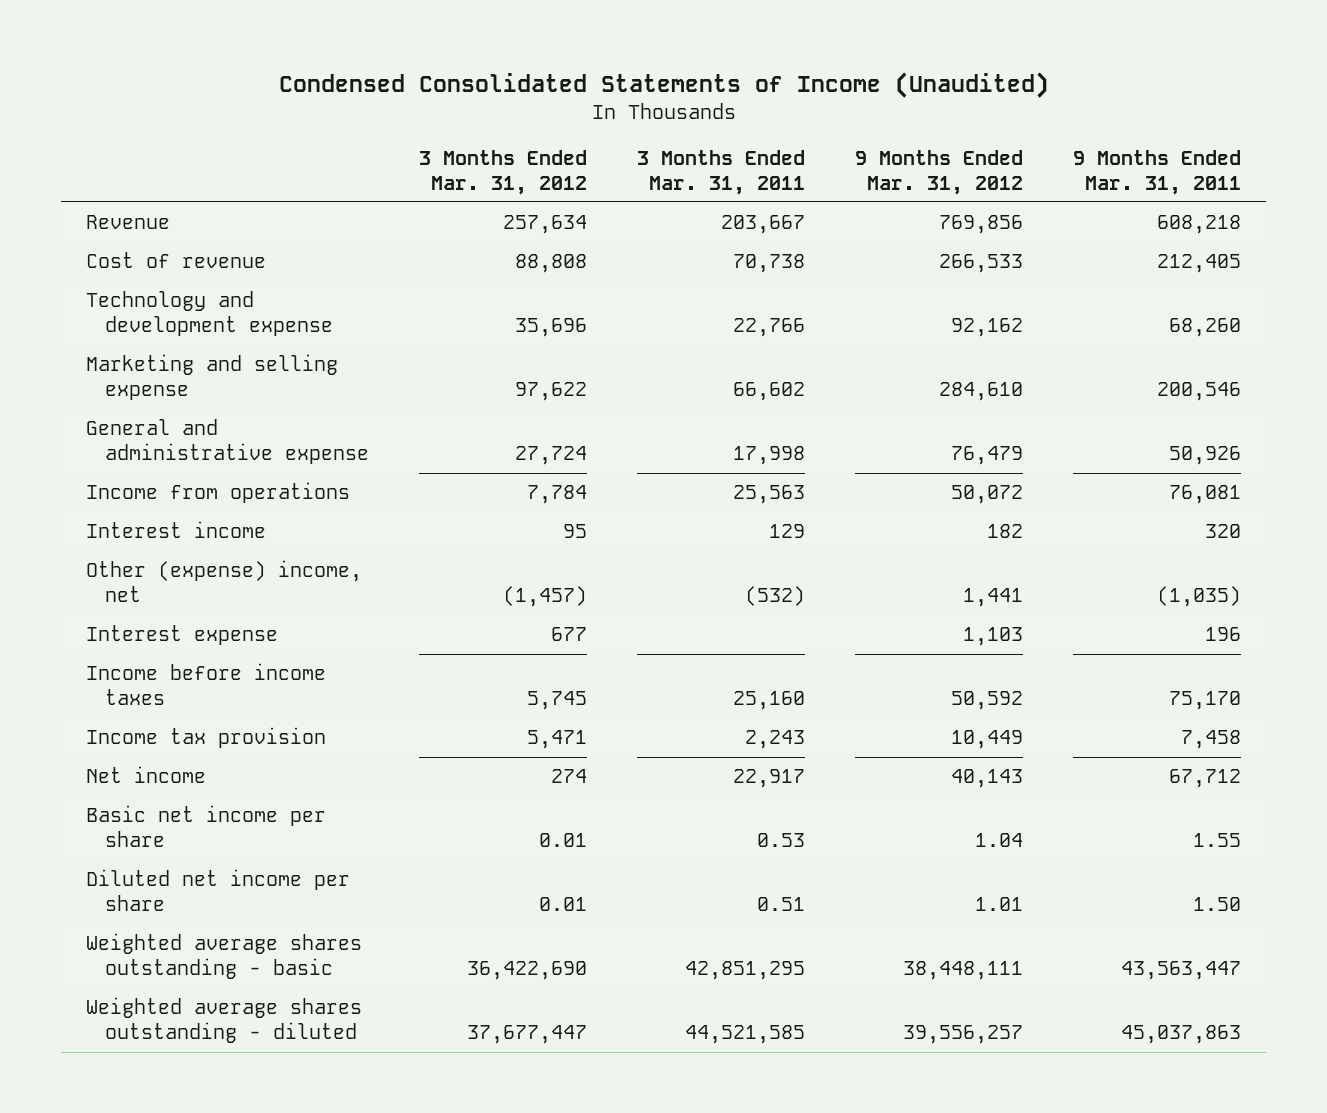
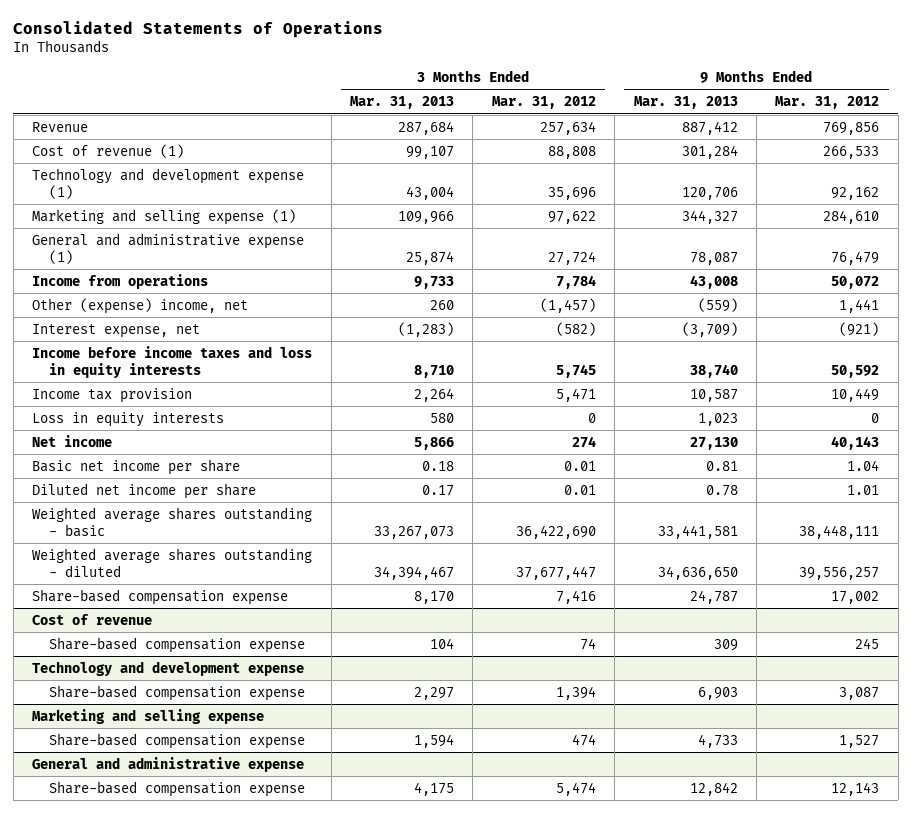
- Condensed Consolidated Statements of Income (Unaudited)
+ Consolidated Statements of Operations
- | 3 Months Ended Mar. 31, 2012 | 3 Months Ended Mar. 31, 2011 | 9 Months Ended Mar. 31, 2012 | 9 Months Ended Mar. 31, 2011
+ | 3 Months Ended Mar. 31, 2013 | 3 Months Ended Mar. 31, 2012 | 9 Months Ended Mar. 31, 2013 | 9 Months Ended Mar. 31, 2012
- Cost of revenue | 88,808 | 70,738 | 266,533 | 212,405
- Technology and development expense | 35,696 | 22,766 | 92,162 | 68,260
- Marketing and selling expense | 97,622 | 66,602 | 284,610 | 200,546
- General and administrative expense | 27,724 | 17,998 | 76,479 | 50,926
+ Cost of revenue (1) | 99,107 | 88,808 | 301,284 | 266,533
+ Technology and development expense (1) | 43,004 | 35,696 | 120,706 | 92,162
+ Marketing and selling expense (1) | 109,966 | 97,622 | 344,327 | 284,610
+ General and administrative expense (1) | 25,874 | 27,724 | 78,087 | 76,479
- Interest income | 95 | 129 | 182 | 320
- Interest expense | 677 | | 1,103 | 196
- Income before income taxes | 5,745 | 25,160 | 50,592 | 75,170
+ Interest expense, net | (1,283) | (582) | (3,709) | (921)
+ Income before income taxes and loss in equity interests | 8,710 | 5,745 | 38,740 | 50,592
+ Loss in equity interests | 580 | 0 | 1,023 | 0
+ Share-based compensation expense | 8,170 | 7,416 | 24,787 | 17,002
+ Cost of revenue
+ Share-based compensation expense | 104 | 74 | 309 | 245
+ Technology and development expense
+ Share-based compensation expense | 2,297 | 1,394 | 6,903 | 3,087
+ Marketing and selling expense
+ Share-based compensation expense | 1,594 | 474 | 4,733 | 1,527
+ General and administrative expense
+ Share-based compensation expense | 4,175 | 5,474 | 12,842 | 12,143

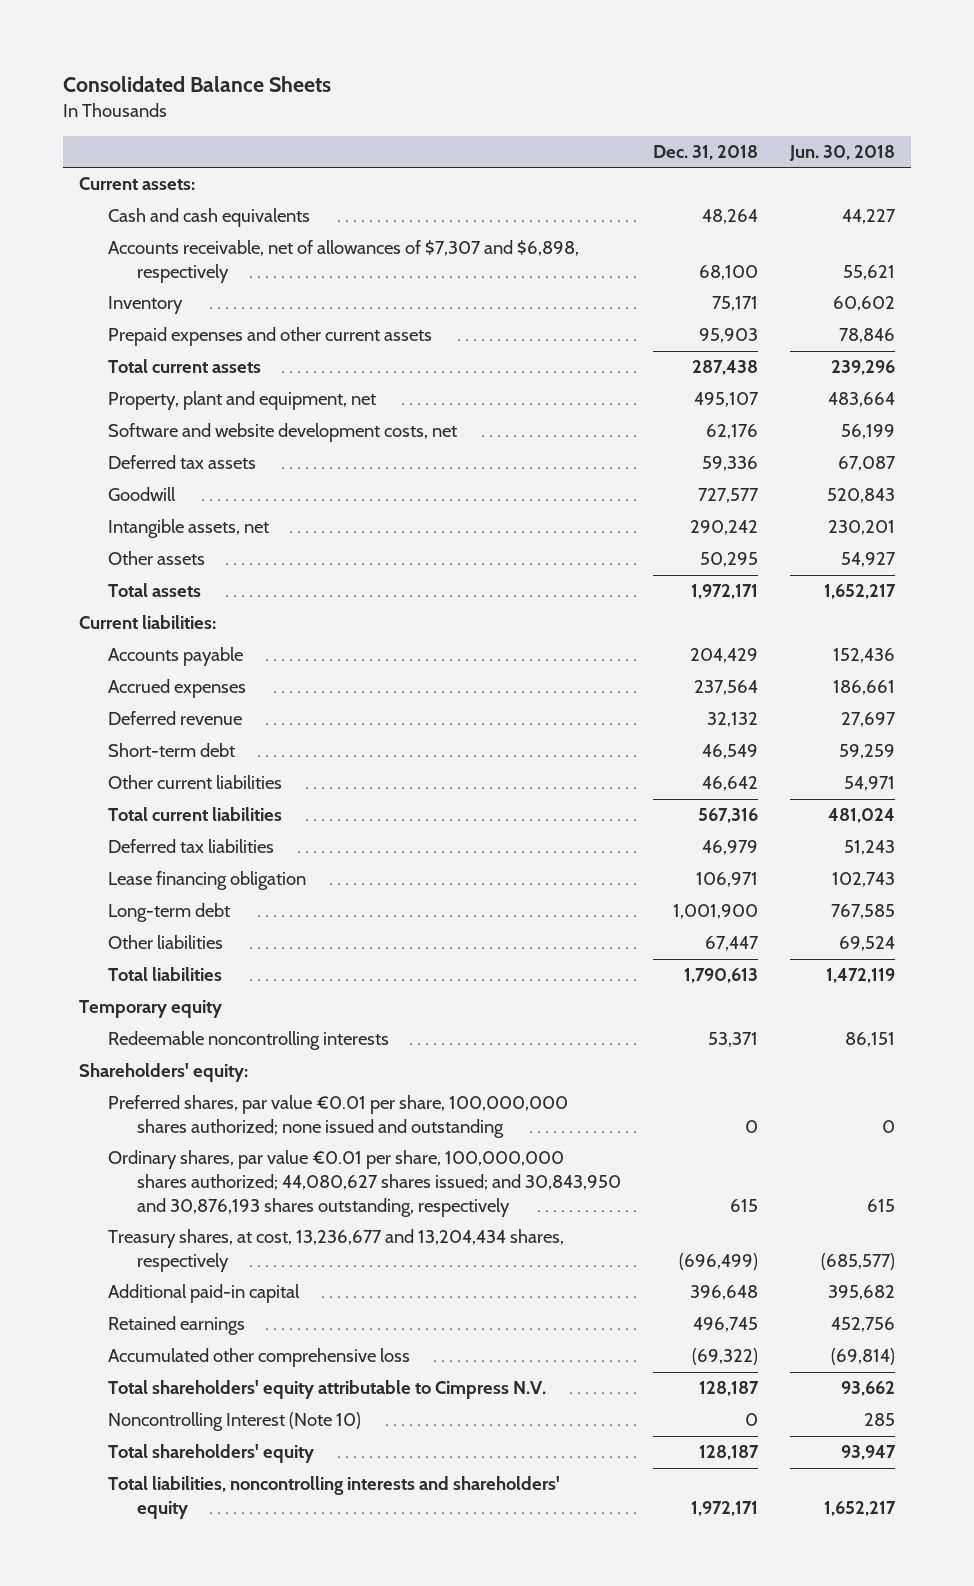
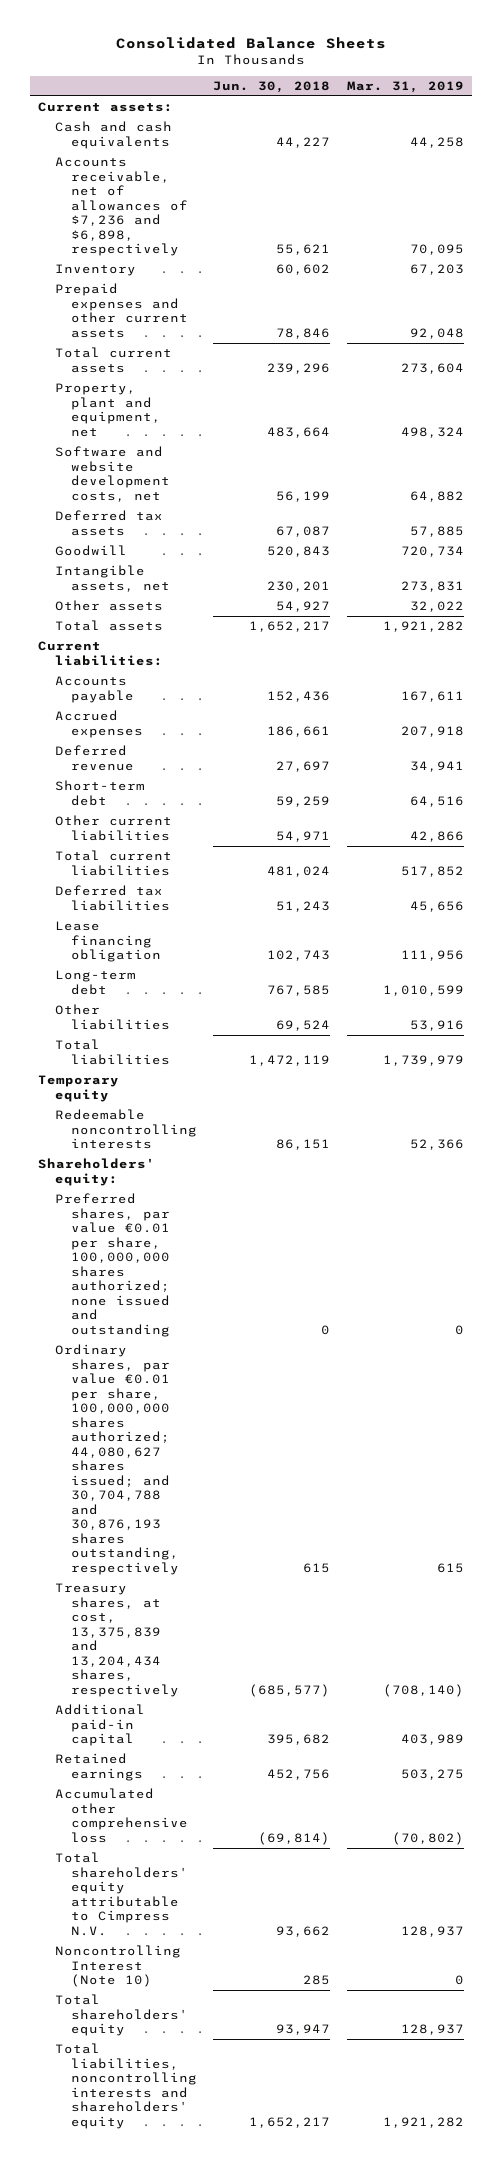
- | Dec. 31, 2018 | Jun. 30, 2018
+ | Jun. 30, 2018 | Mar. 31, 2019
- Accounts receivable, net of allowances of $7,307 and $6,898, respectively | 68,100 | 55,621
+ Accounts receivable, net of allowances of $7,236 and $6,898, respectively | 55,621 | 70,095
- Ordinary shares, par value €0.01 per share, 100,000,000 shares authorized; 44,080,627 shares issued; and 30,843,950 and 30,876,193 shares outstanding, respectively | 615 | 615
- Treasury shares, at cost, 13,236,677 and 13,204,434 shares, respectively | (696,499) | (685,577)
+ Ordinary shares, par value €0.01 per share, 100,000,000 shares authorized; 44,080,627 shares issued; and 30,704,788 and 30,876,193 shares outstanding, respectively | 615 | 615
+ Treasury shares, at cost, 13,375,839 and 13,204,434 shares, respectively | (685,577) | (708,140)

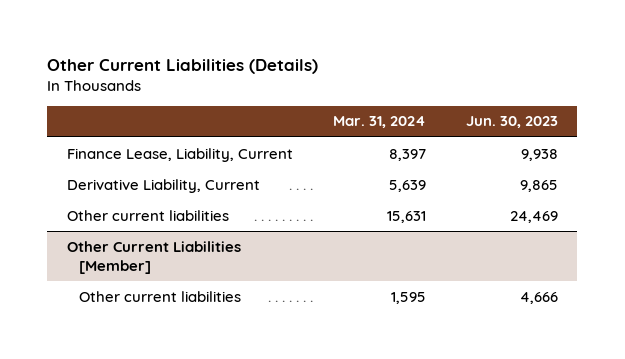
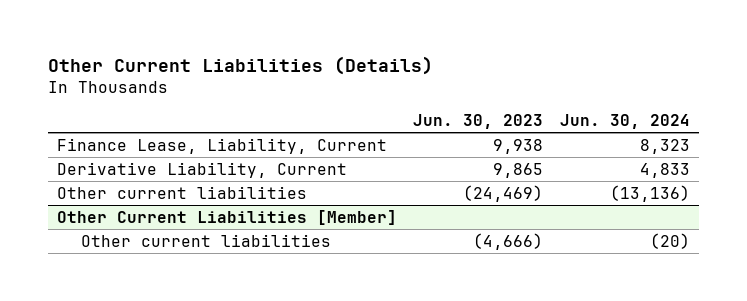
- | Mar. 31, 2024 | Jun. 30, 2023
+ | Jun. 30, 2023 | Jun. 30, 2024
- Other current liabilities | 15,631 | 24,469
+ Other current liabilities | (24,469) | (13,136)
@ Other Current Liabilities [Member]
- Other current liabilities | 1,595 | 4,666
+ Other current liabilities | (4,666) | (20)

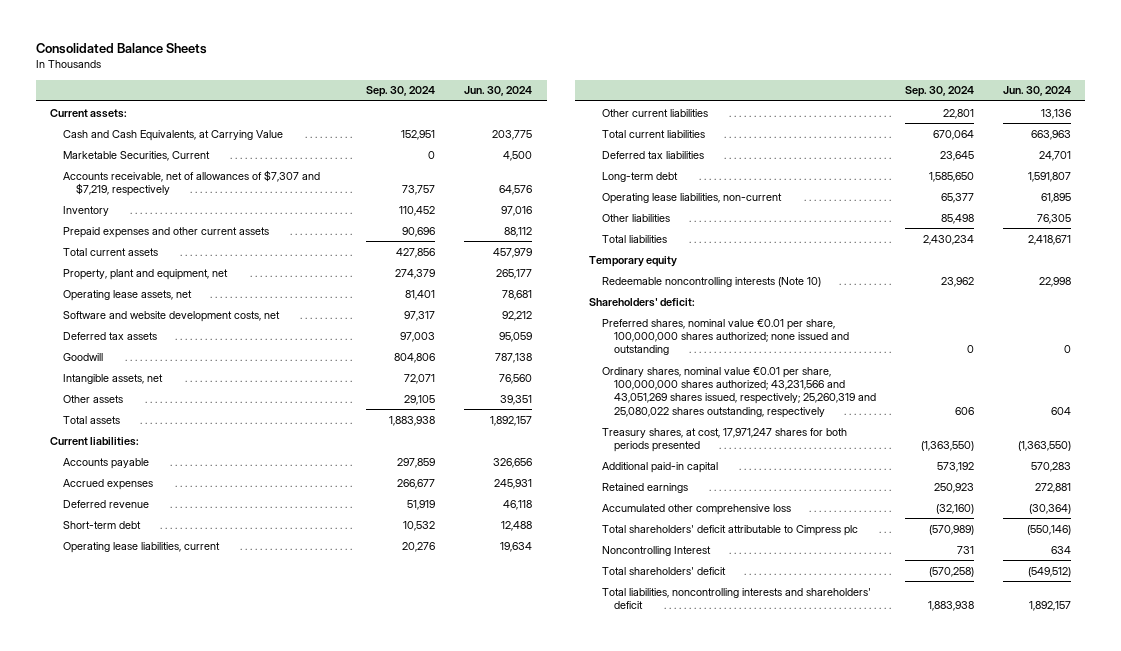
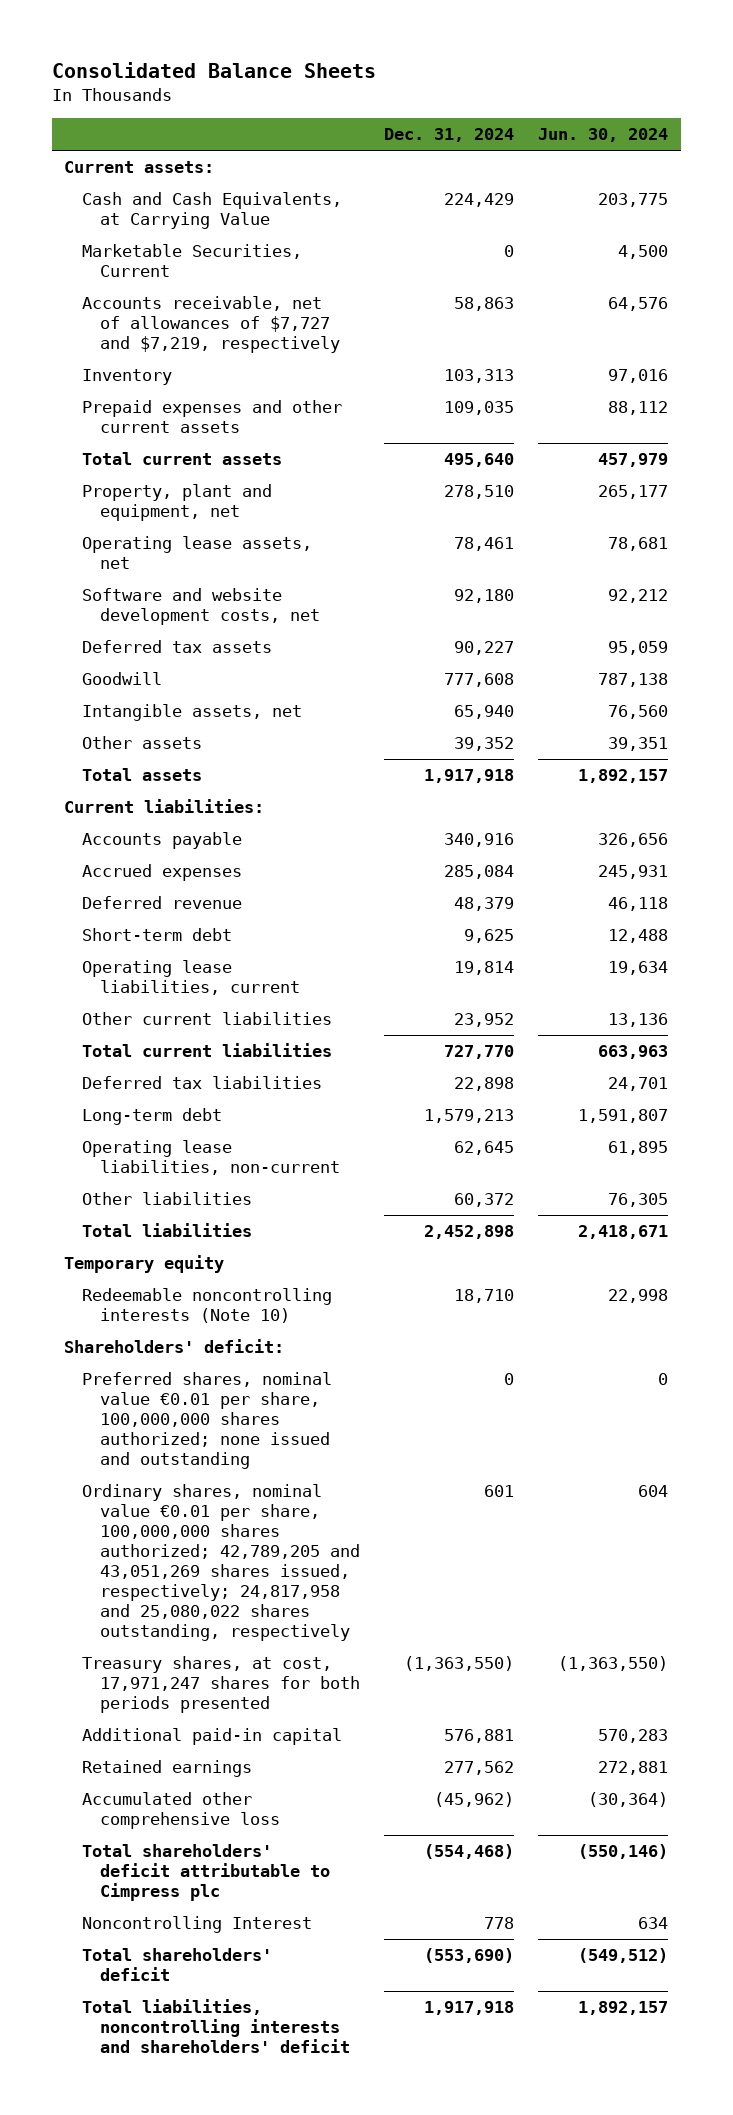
- | Sep. 30, 2024 | Jun. 30, 2024
+ | Dec. 31, 2024 | Jun. 30, 2024
- Accounts receivable, net of allowances of $7,307 and $7,219, respectively | 73,757 | 64,576
+ Accounts receivable, net of allowances of $7,727 and $7,219, respectively | 58,863 | 64,576
- Ordinary shares, nominal value €0.01 per share, 100,000,000 shares authorized; 43,231,566 and 43,051,269 shares issued, respectively; 25,260,319 and 25,080,022 shares outstanding, respectively | 606 | 604
+ Ordinary shares, nominal value €0.01 per share, 100,000,000 shares authorized; 42,789,205 and 43,051,269 shares issued, respectively; 24,817,958 and 25,080,022 shares outstanding, respectively | 601 | 604

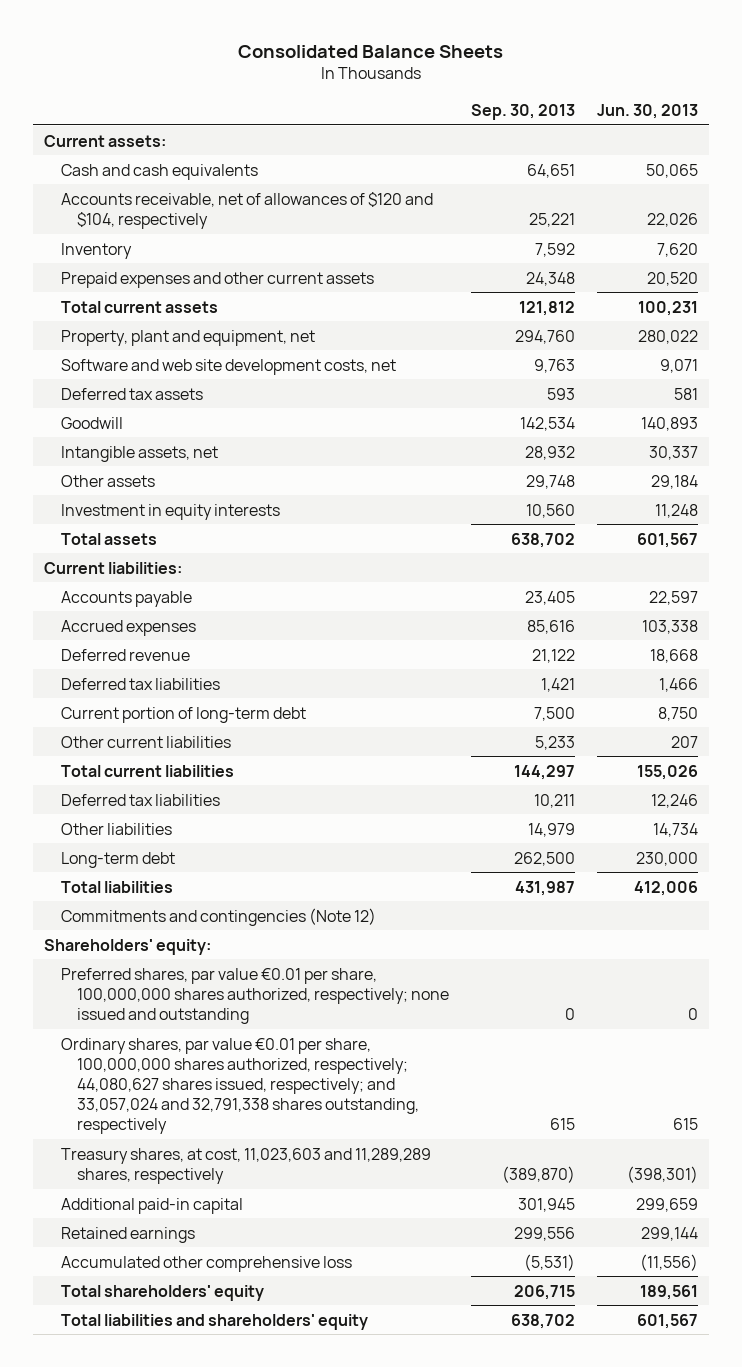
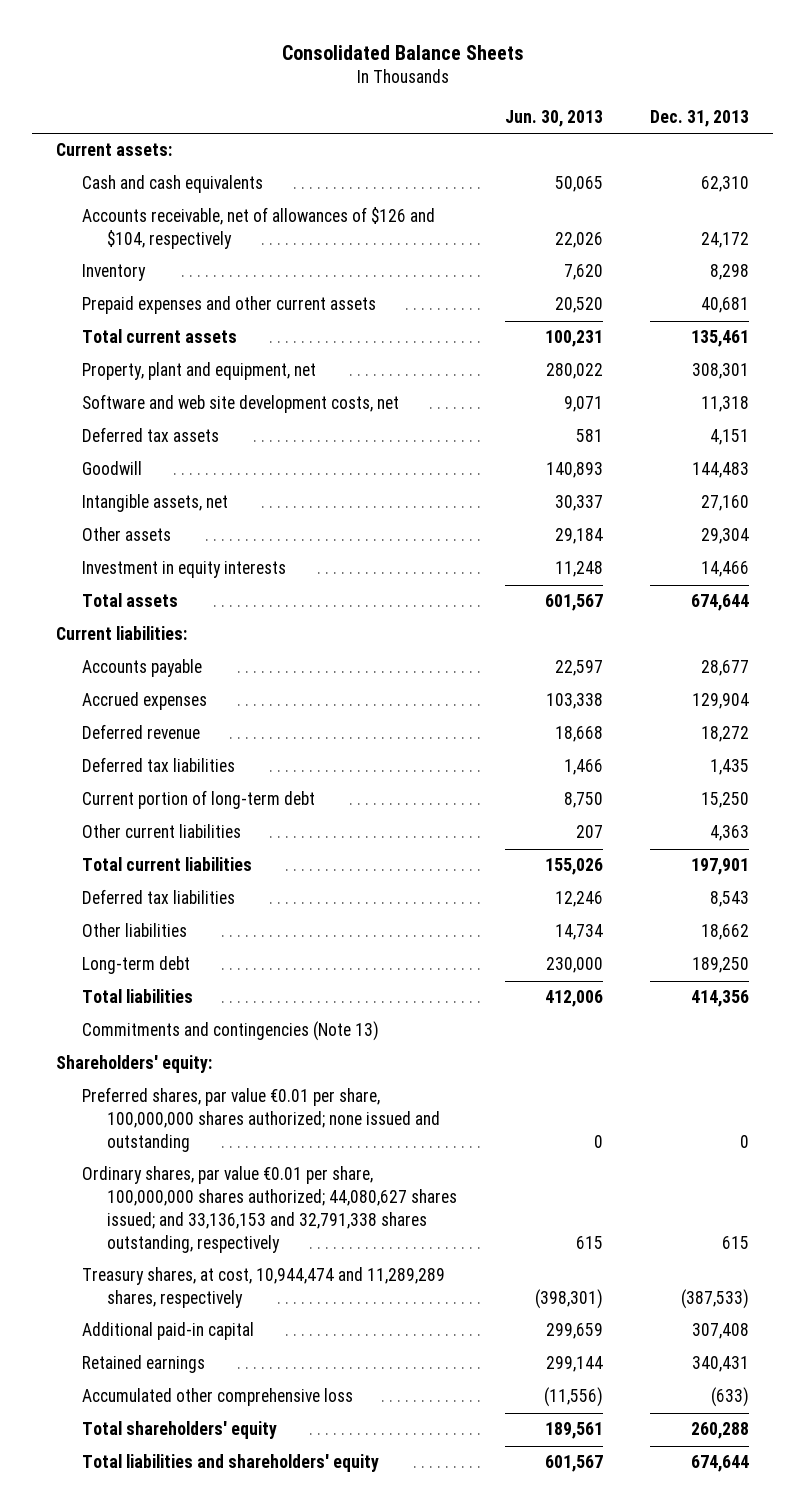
- | Sep. 30, 2013 | Jun. 30, 2013
+ | Jun. 30, 2013 | Dec. 31, 2013
- Accounts receivable, net of allowances of $120 and $104, respectively | 25,221 | 22,026
+ Accounts receivable, net of allowances of $126 and $104, respectively | 22,026 | 24,172
- Commitments and contingencies (Note 12)
+ Commitments and contingencies (Note 13)
- Preferred shares, par value €0.01 per share, 100,000,000 shares authorized, respectively; none issued and outstanding | 0 | 0
- Ordinary shares, par value €0.01 per share, 100,000,000 shares authorized, respectively; 44,080,627 shares issued, respectively; and 33,057,024 and 32,791,338 shares outstanding, respectively | 615 | 615
- Treasury shares, at cost, 11,023,603 and 11,289,289 shares, respectively | (389,870) | (398,301)
+ Preferred shares, par value €0.01 per share, 100,000,000 shares authorized; none issued and outstanding | 0 | 0
+ Ordinary shares, par value €0.01 per share, 100,000,000 shares authorized; 44,080,627 shares issued; and 33,136,153 and 32,791,338 shares outstanding, respectively | 615 | 615
+ Treasury shares, at cost, 10,944,474 and 11,289,289 shares, respectively | (398,301) | (387,533)

